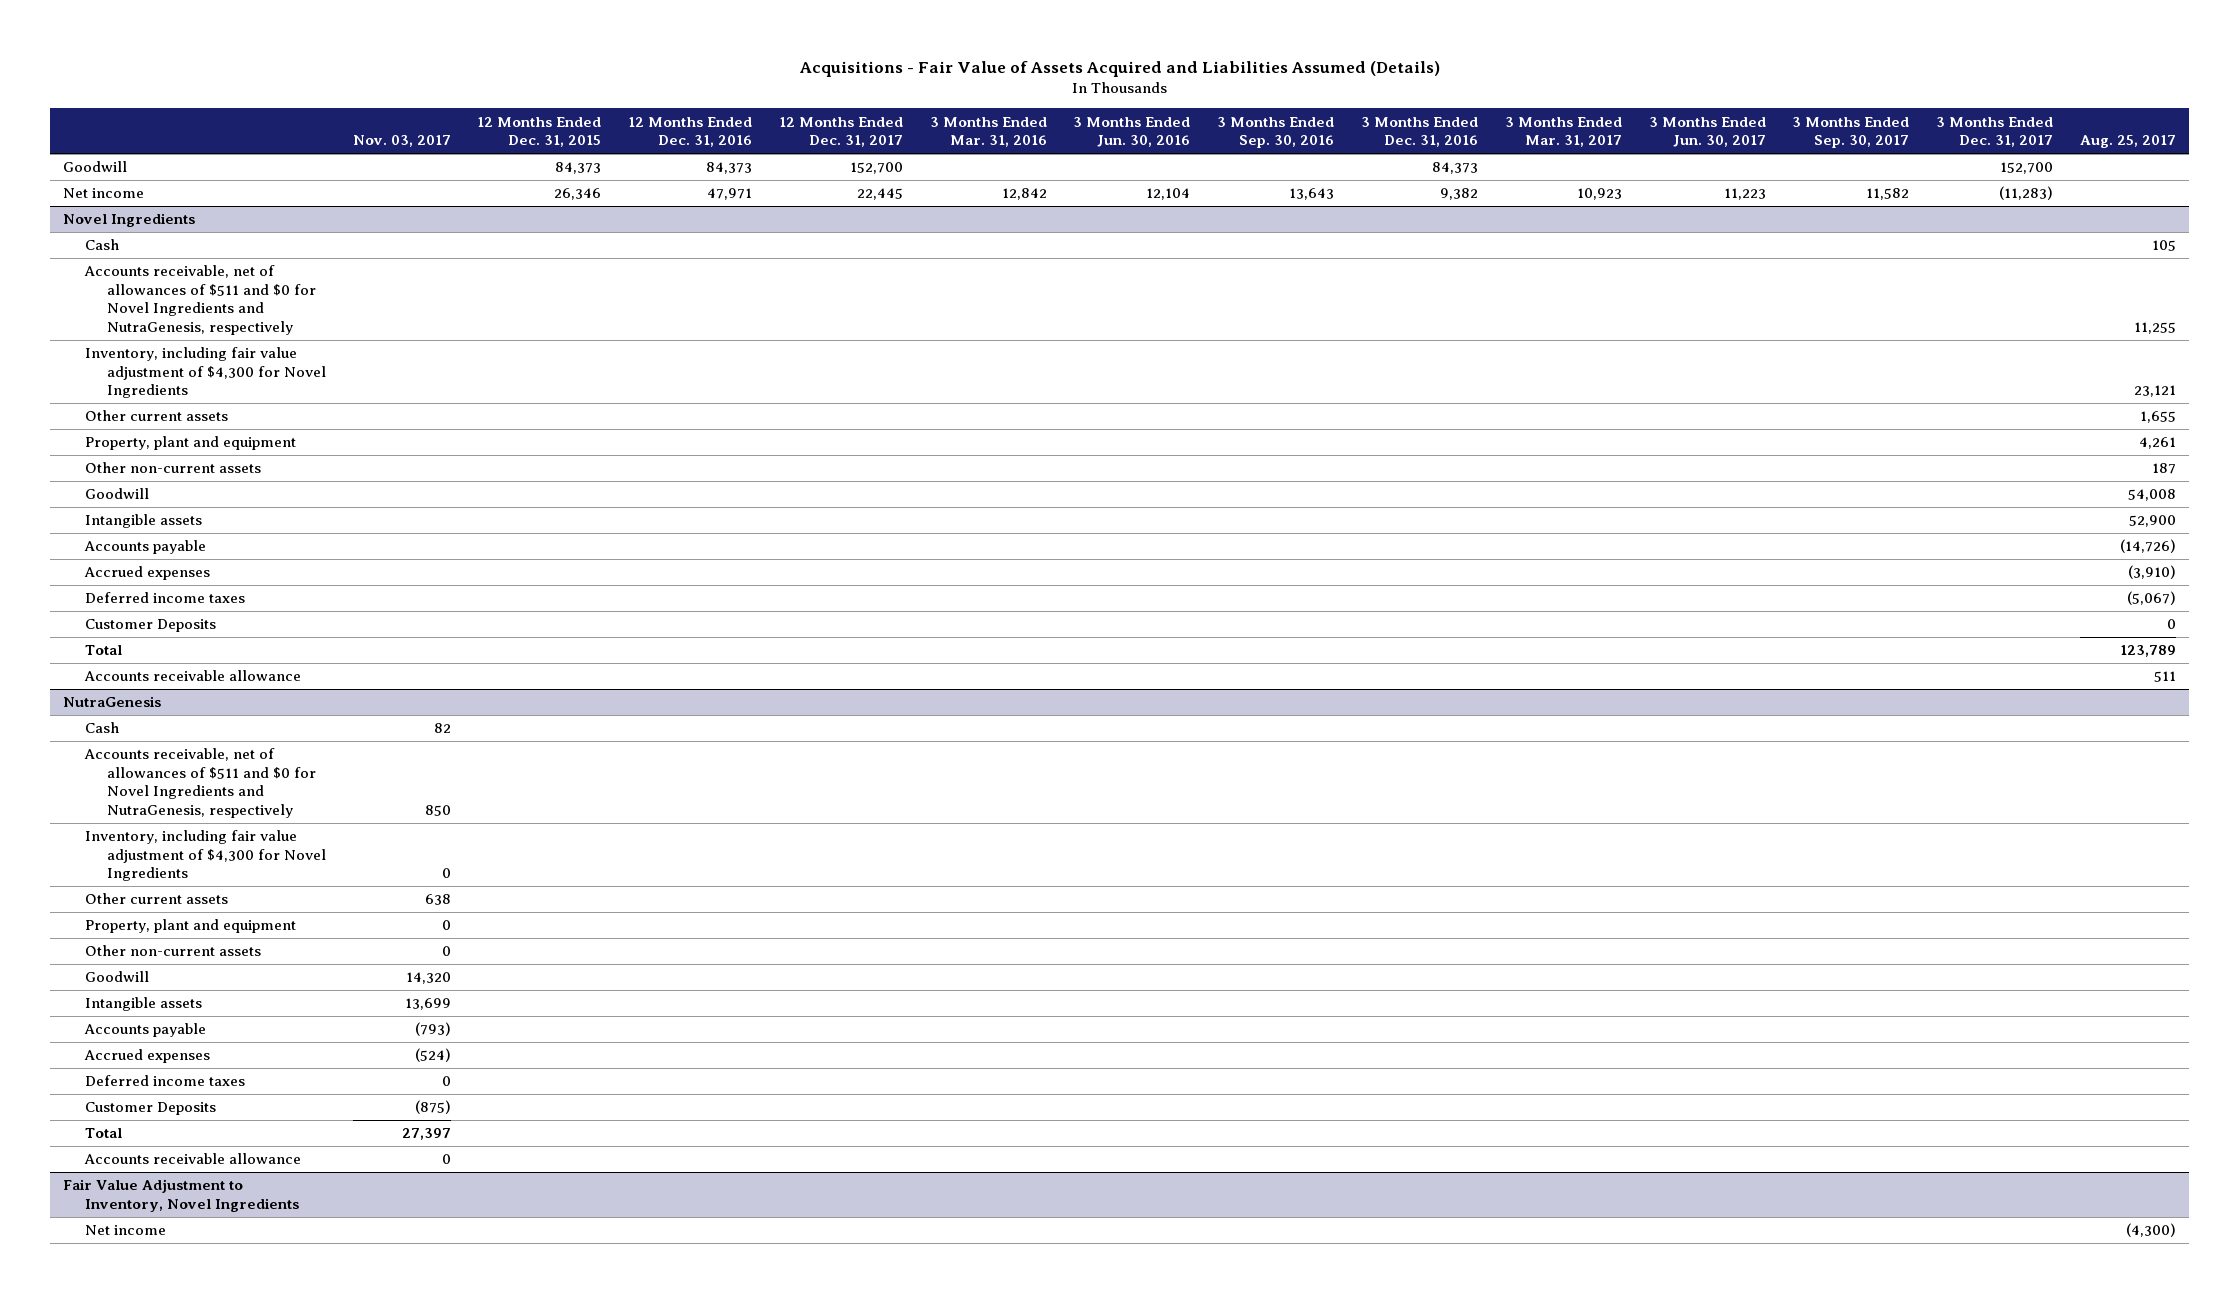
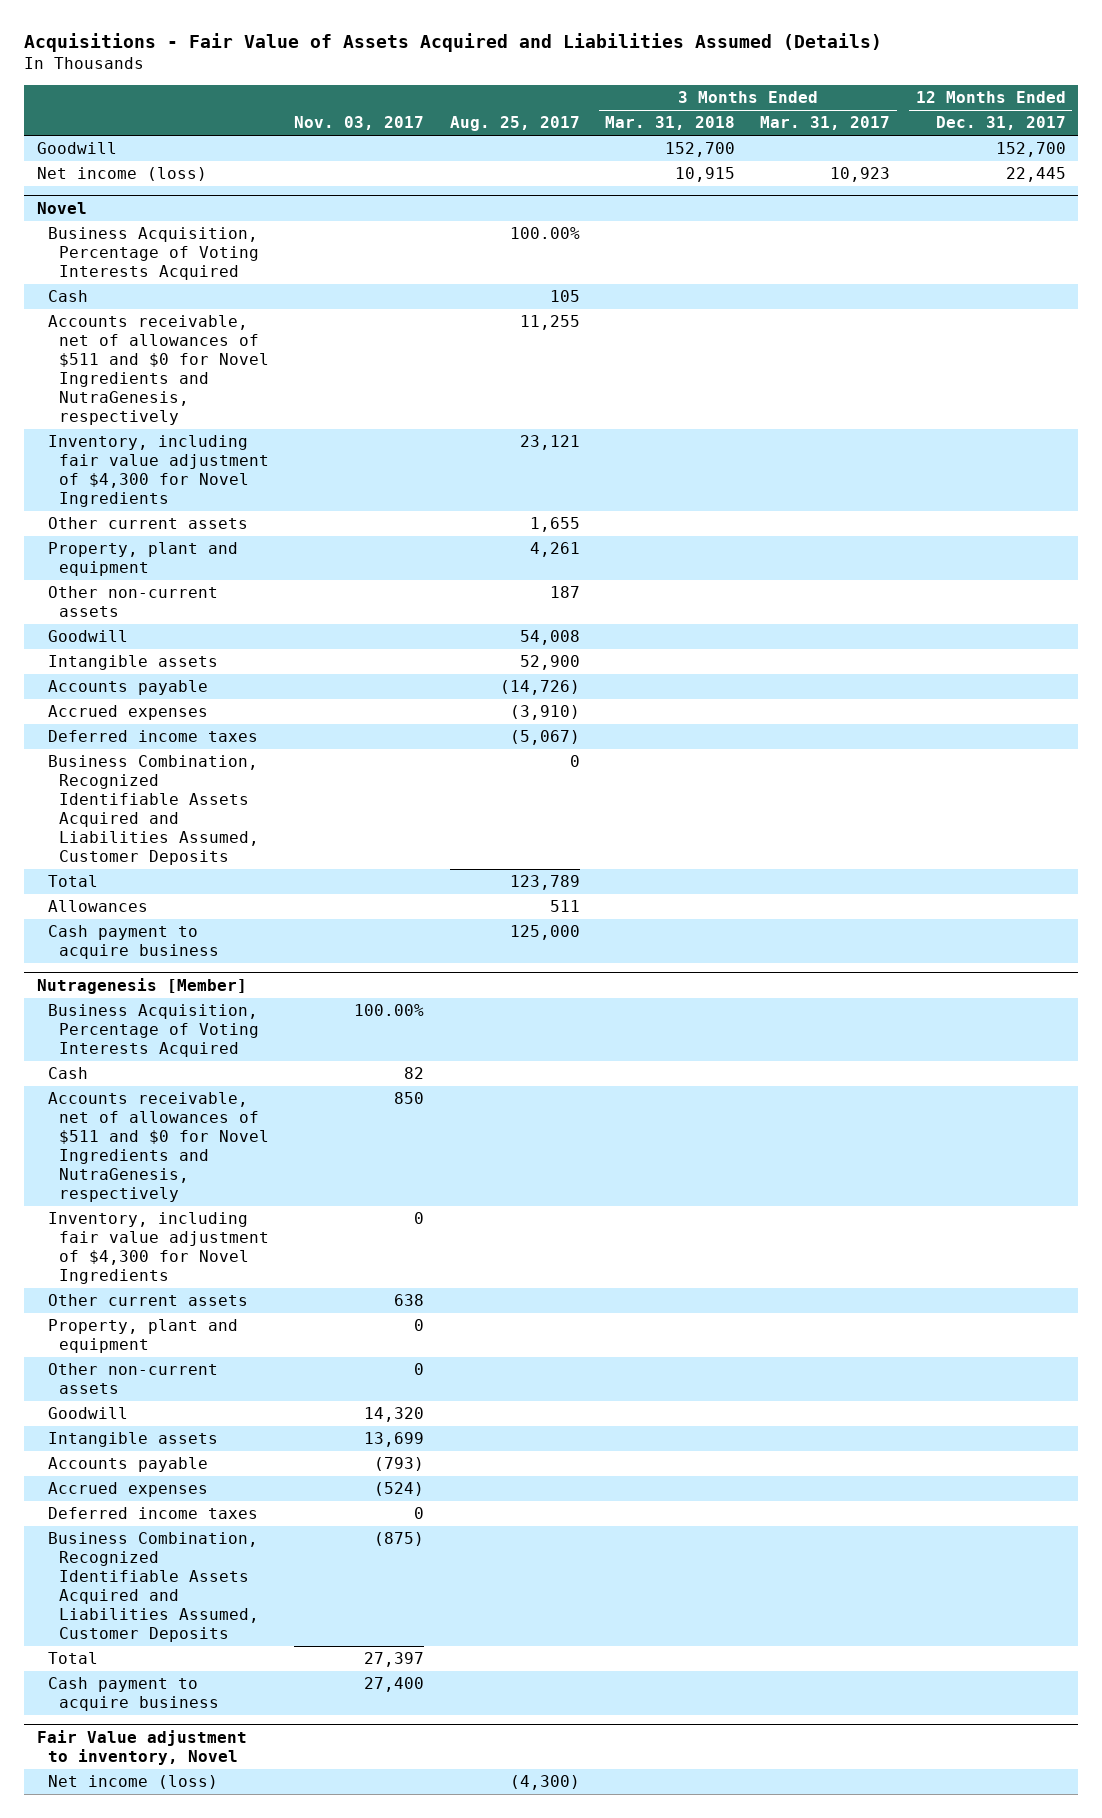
- | Nov. 03, 2017 | 12 Months Ended Dec. 31, 2015 | 12 Months Ended Dec. 31, 2016 | 12 Months Ended Dec. 31, 2017 | 3 Months Ended Mar. 31, 2016 | 3 Months Ended Jun. 30, 2016 | 3 Months Ended Sep. 30, 2016 | 3 Months Ended Dec. 31, 2016 | 3 Months Ended Mar. 31, 2017 | 3 Months Ended Jun. 30, 2017 | 3 Months Ended Sep. 30, 2017 | 3 Months Ended Dec. 31, 2017 | Aug. 25, 2017
+ | Nov. 03, 2017 | Aug. 25, 2017 | 3 Months Ended Mar. 31, 2018 | 3 Months Ended Mar. 31, 2017 | 12 Months Ended Dec. 31, 2017
- Net income | | 26,346 | 47,971 | 22,445 | 12,842 | 12,104 | 13,643 | 9,382 | 10,923 | 11,223 | 11,582 | (11,283) |
- Novel Ingredients
+ Net income (loss) | | | 10,915 | 10,923 | 22,445
+ Novel
+ Business Acquisition, Percentage of Voting Interests Acquired | | 100.00% | | |
- Customer Deposits | | | | | | | | | | | | | 0
+ Business Combination, Recognized Identifiable Assets Acquired and Liabilities Assumed, Customer Deposits | | 0 | | |
- Accounts receivable allowance | | | | | | | | | | | | | 511
- NutraGenesis
+ Allowances | | 511 | | |
+ Cash payment to acquire business | | 125,000 | | |
+ Nutragenesis [Member]
+ Business Acquisition, Percentage of Voting Interests Acquired | 100.00% | | | |
- Customer Deposits | (875) | | | | | | | | | | | |
+ Business Combination, Recognized Identifiable Assets Acquired and Liabilities Assumed, Customer Deposits | (875) | | | |
- Accounts receivable allowance | 0 | | | | | | | | | | | |
- Fair Value Adjustment to Inventory, Novel Ingredients
- Net income | | | | | | | | | | | | | (4,300)
+ Cash payment to acquire business | 27,400 | | | |
+ Fair Value adjustment to inventory, Novel
+ Net income (loss) | | (4,300) | | |

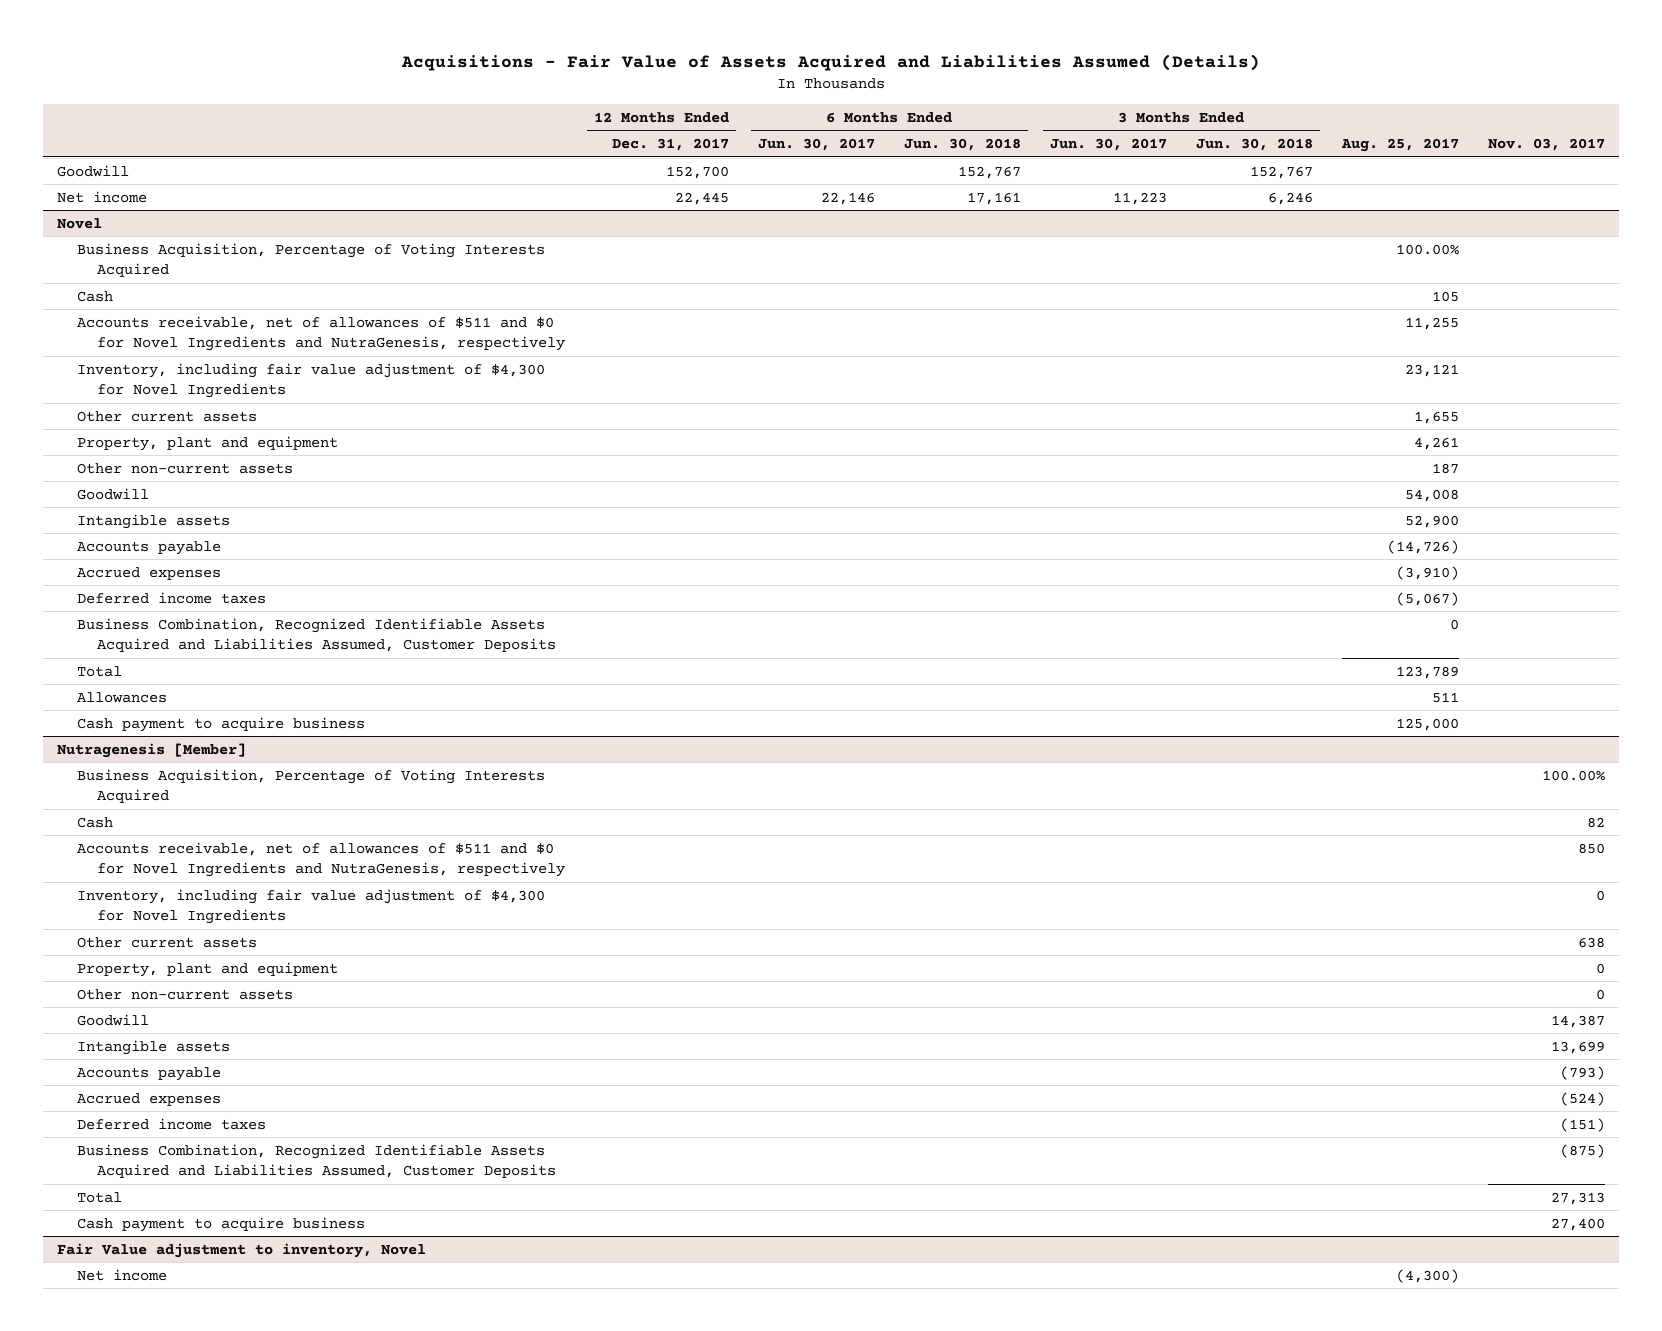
- | Nov. 03, 2017 | Aug. 25, 2017 | 3 Months Ended Mar. 31, 2018 | 3 Months Ended Mar. 31, 2017 | 12 Months Ended Dec. 31, 2017
+ | 12 Months Ended Dec. 31, 2017 | 6 Months Ended Jun. 30, 2017 | 6 Months Ended Jun. 30, 2018 | 3 Months Ended Jun. 30, 2017 | 3 Months Ended Jun. 30, 2018 | Aug. 25, 2017 | Nov. 03, 2017
- Net income (loss) | | | 10,915 | 10,923 | 22,445
+ Net income | 22,445 | 22,146 | 17,161 | 11,223 | 6,246 | |
@ Nutragenesis [Member]
- Goodwill | 14,320 | | | |
+ Goodwill | | | | | | | 14,387
- Deferred income taxes | 0 | | | |
+ Deferred income taxes | | | | | | | (151)
- Total | 27,397 | | | |
+ Total | | | | | | | 27,313
@ Fair Value adjustment to inventory, Novel
- Net income (loss) | | (4,300) | | |
+ Net income | | | | | | (4,300) |

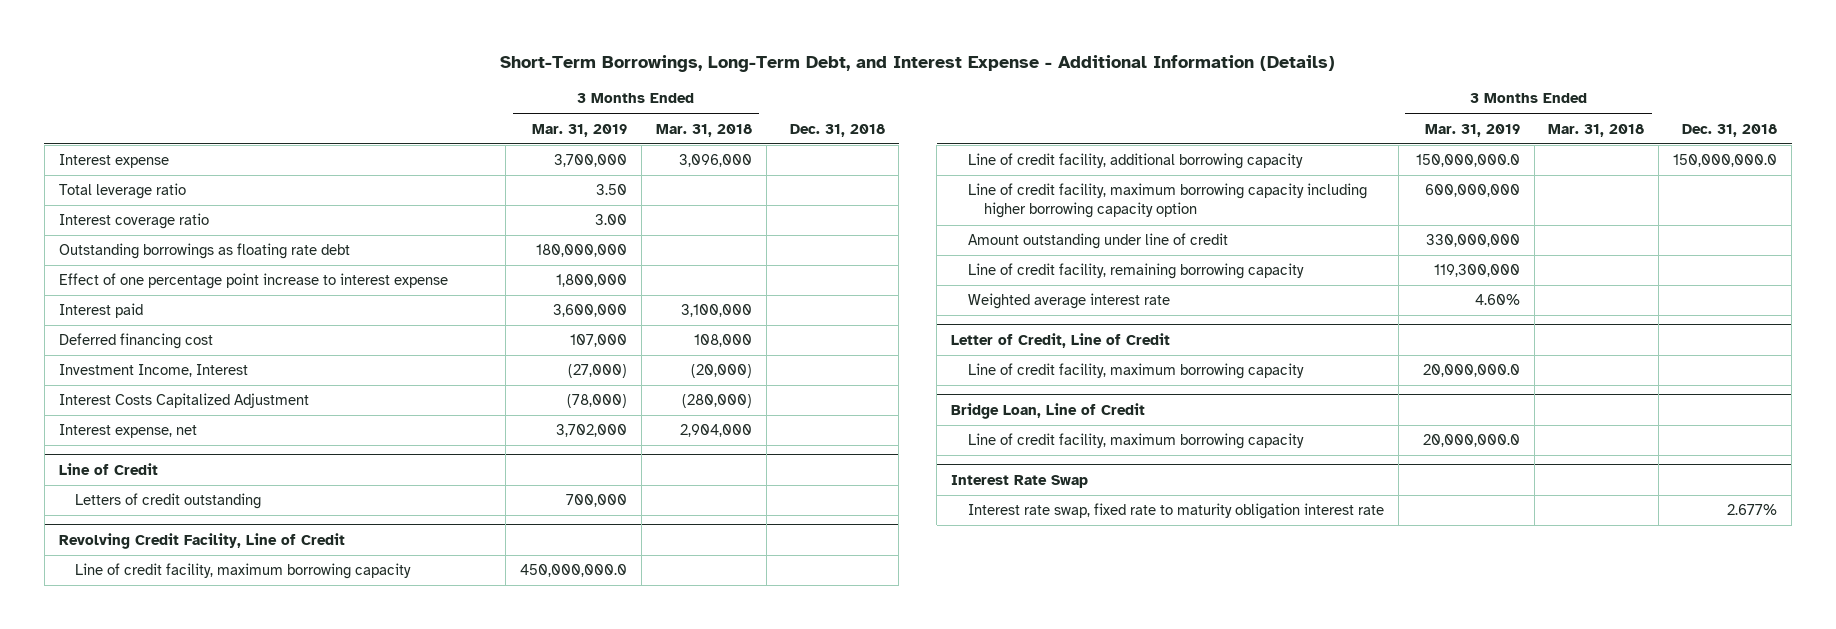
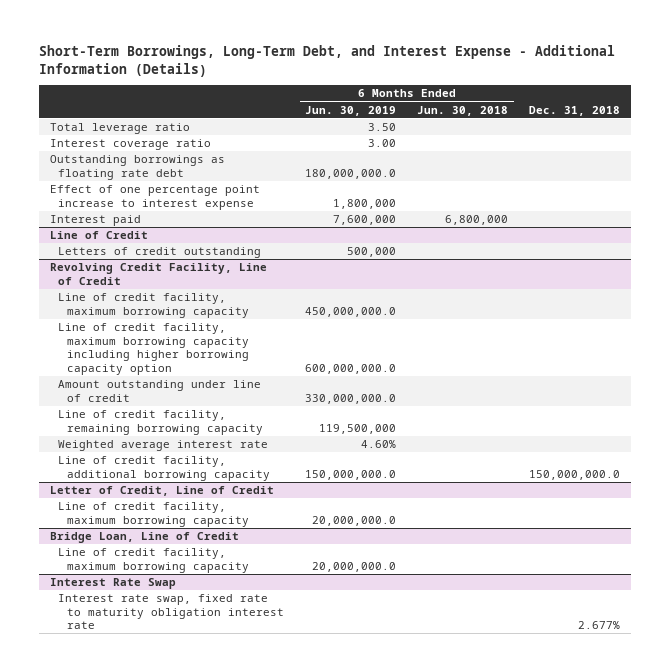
- | 3 Months Ended Mar. 31, 2019 | 3 Months Ended Mar. 31, 2018 | Dec. 31, 2018
+ | 6 Months Ended Jun. 30, 2019 | 6 Months Ended Jun. 30, 2018 | Dec. 31, 2018
- Interest expense | 3,700,000 | 3,096,000 |
- Deferred financing cost | 107,000 | 108,000 |
- Investment Income, Interest | (27,000) | (20,000) |
- Interest Costs Capitalized Adjustment | (78,000) | (280,000) |
- Interest expense, net | 3,702,000 | 2,904,000 |
@ Revolving Credit Facility, Line of Credit
moved down: Line of credit facility, additional borrowing capacity | 150,000,000.0 | | 150,000,000.0

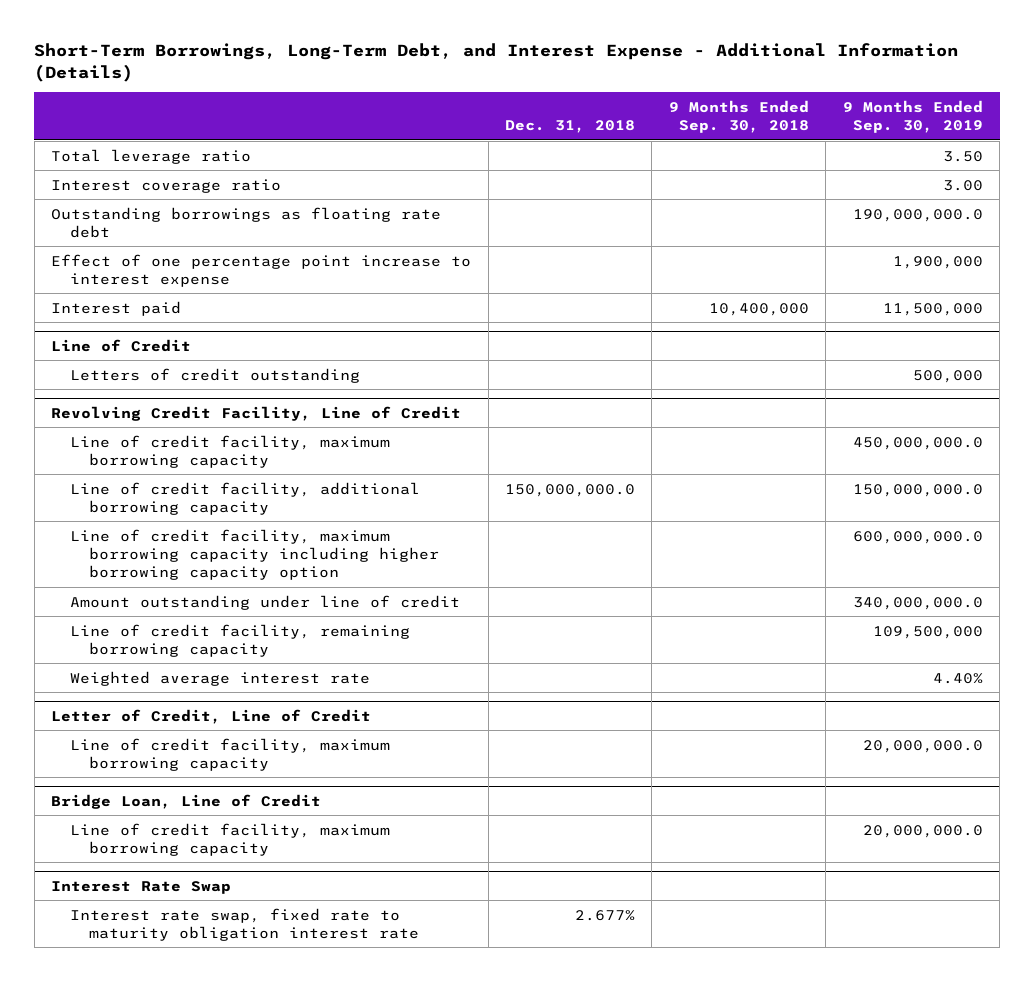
- | 6 Months Ended Jun. 30, 2019 | 6 Months Ended Jun. 30, 2018 | Dec. 31, 2018
+ | Dec. 31, 2018 | 9 Months Ended Sep. 30, 2018 | 9 Months Ended Sep. 30, 2019
@ Revolving Credit Facility, Line of Credit
moved up: Line of credit facility, additional borrowing capacity | 150,000,000.0 | | 150,000,000.0

